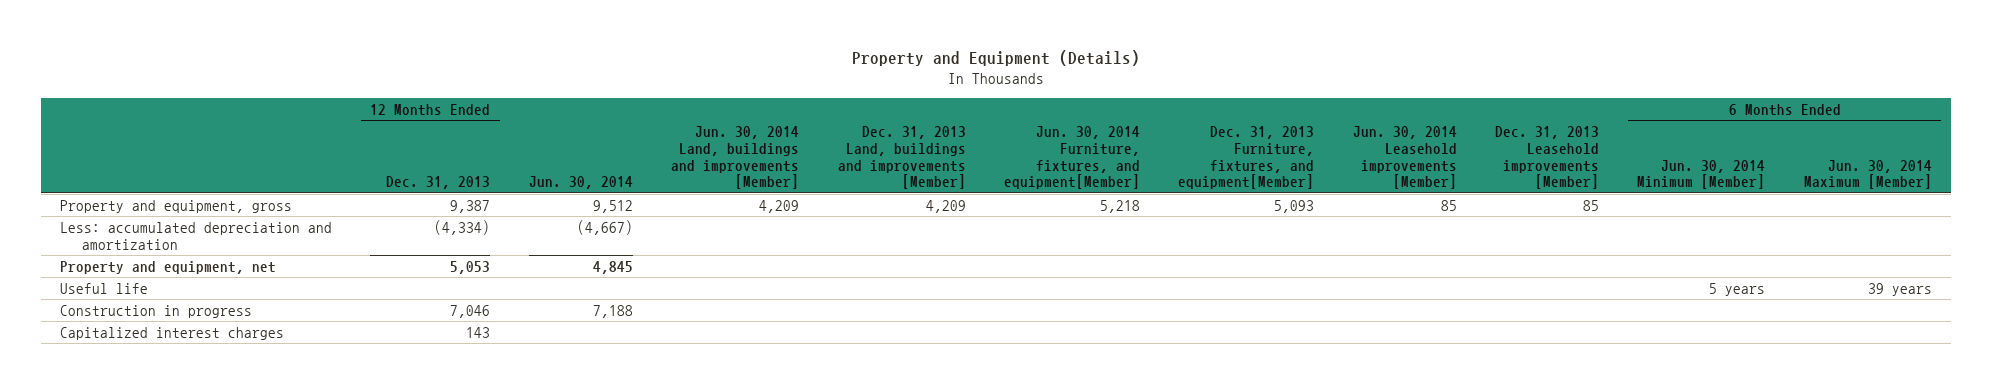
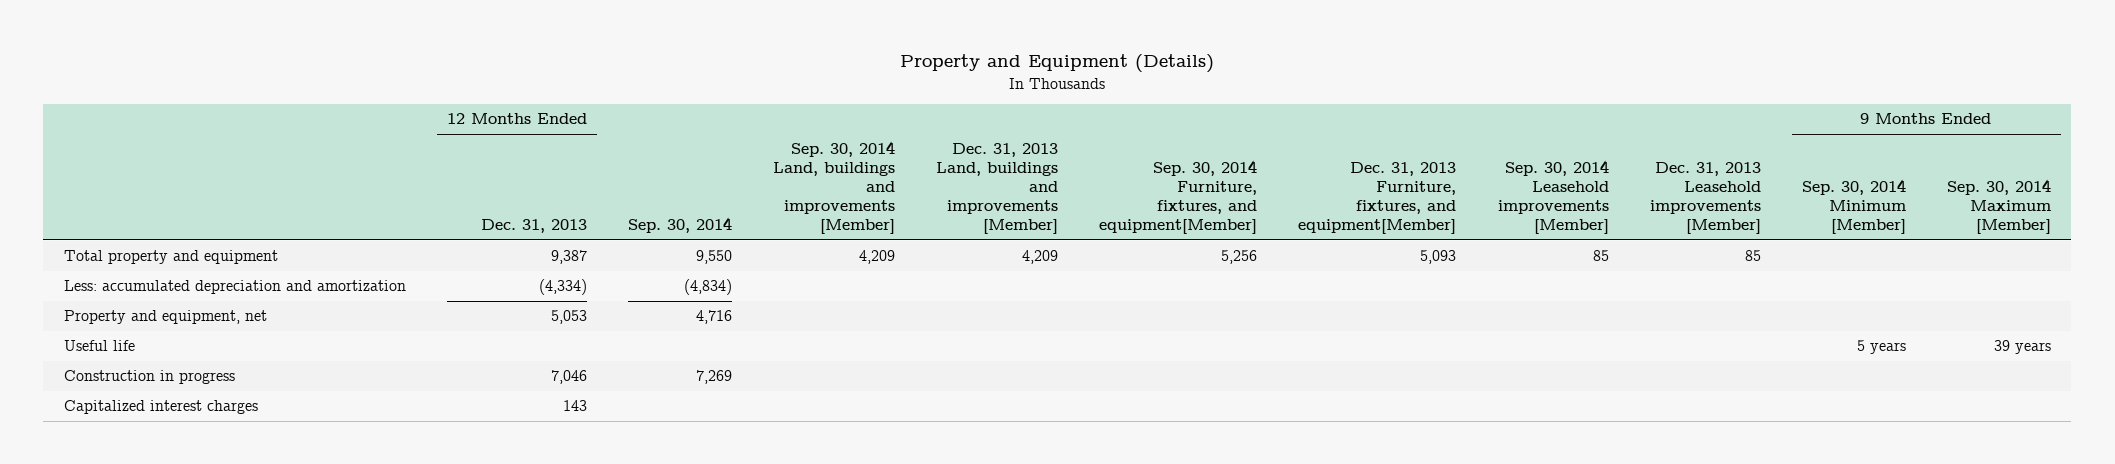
- | 12 Months Ended Dec. 31, 2013 | Jun. 30, 2014 | Jun. 30, 2014 Land, buildings and improvements [Member] | Dec. 31, 2013 Land, buildings and improvements [Member] | Jun. 30, 2014 Furniture, fixtures, and equipment[Member] | Dec. 31, 2013 Furniture, fixtures, and equipment[Member] | Jun. 30, 2014 Leasehold improvements [Member] | Dec. 31, 2013 Leasehold improvements [Member] | 6 Months Ended Jun. 30, 2014 Minimum [Member] | 6 Months Ended Jun. 30, 2014 Maximum [Member]
+ | 12 Months Ended Dec. 31, 2013 | Sep. 30, 2014 | Sep. 30, 2014 Land, buildings and improvements [Member] | Dec. 31, 2013 Land, buildings and improvements [Member] | Sep. 30, 2014 Furniture, fixtures, and equipment[Member] | Dec. 31, 2013 Furniture, fixtures, and equipment[Member] | Sep. 30, 2014 Leasehold improvements [Member] | Dec. 31, 2013 Leasehold improvements [Member] | 9 Months Ended Sep. 30, 2014 Minimum [Member] | 9 Months Ended Sep. 30, 2014 Maximum [Member]
- Property and equipment, gross | 9,387 | 9,512 | 4,209 | 4,209 | 5,218 | 5,093 | 85 | 85 | |
+ Total property and equipment | 9,387 | 9,550 | 4,209 | 4,209 | 5,256 | 5,093 | 85 | 85 | |

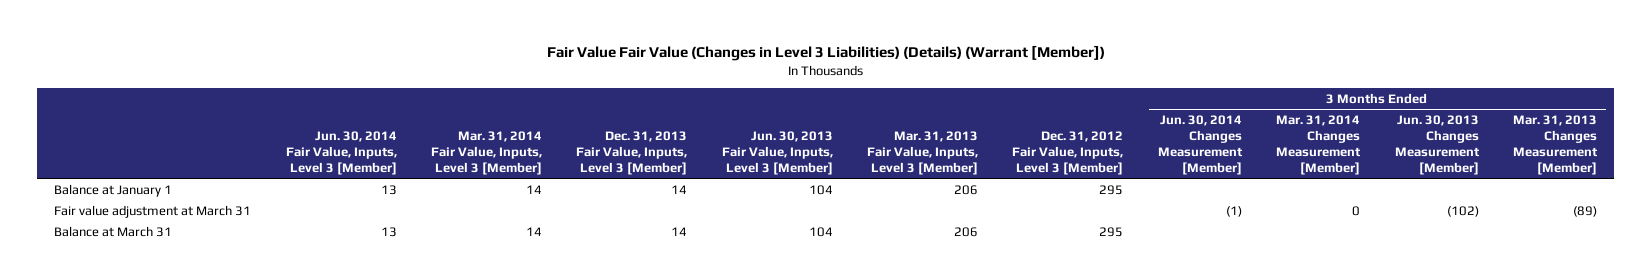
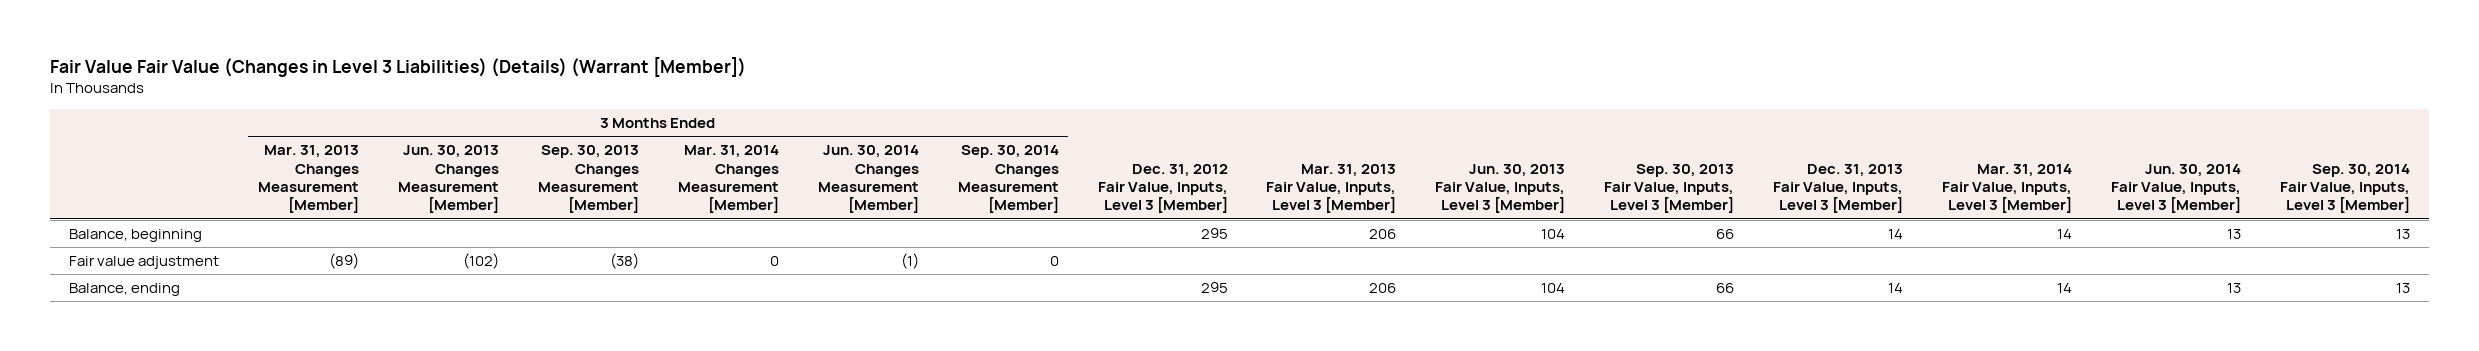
- | Jun. 30, 2014 Fair Value, Inputs, Level 3 [Member] | Mar. 31, 2014 Fair Value, Inputs, Level 3 [Member] | Dec. 31, 2013 Fair Value, Inputs, Level 3 [Member] | Jun. 30, 2013 Fair Value, Inputs, Level 3 [Member] | Mar. 31, 2013 Fair Value, Inputs, Level 3 [Member] | Dec. 31, 2012 Fair Value, Inputs, Level 3 [Member] | 3 Months Ended Jun. 30, 2014 Changes Measurement [Member] | 3 Months Ended Mar. 31, 2014 Changes Measurement [Member] | 3 Months Ended Jun. 30, 2013 Changes Measurement [Member] | 3 Months Ended Mar. 31, 2013 Changes Measurement [Member]
+ | 3 Months Ended Mar. 31, 2013 Changes Measurement [Member] | 3 Months Ended Jun. 30, 2013 Changes Measurement [Member] | 3 Months Ended Sep. 30, 2013 Changes Measurement [Member] | 3 Months Ended Mar. 31, 2014 Changes Measurement [Member] | 3 Months Ended Jun. 30, 2014 Changes Measurement [Member] | 3 Months Ended Sep. 30, 2014 Changes Measurement [Member] | Dec. 31, 2012 Fair Value, Inputs, Level 3 [Member] | Mar. 31, 2013 Fair Value, Inputs, Level 3 [Member] | Jun. 30, 2013 Fair Value, Inputs, Level 3 [Member] | Sep. 30, 2013 Fair Value, Inputs, Level 3 [Member] | Dec. 31, 2013 Fair Value, Inputs, Level 3 [Member] | Mar. 31, 2014 Fair Value, Inputs, Level 3 [Member] | Jun. 30, 2014 Fair Value, Inputs, Level 3 [Member] | Sep. 30, 2014 Fair Value, Inputs, Level 3 [Member]
- Balance at January 1 | 13 | 14 | 14 | 104 | 206 | 295 | | | |
- Fair value adjustment at March 31 | | | | | | | (1) | 0 | (102) | (89)
- Balance at March 31 | 13 | 14 | 14 | 104 | 206 | 295 | | | |
+ Balance, beginning | | | | | | | 295 | 206 | 104 | 66 | 14 | 14 | 13 | 13
+ Fair value adjustment | (89) | (102) | (38) | 0 | (1) | 0 | | | | | | | |
+ Balance, ending | | | | | | | 295 | 206 | 104 | 66 | 14 | 14 | 13 | 13

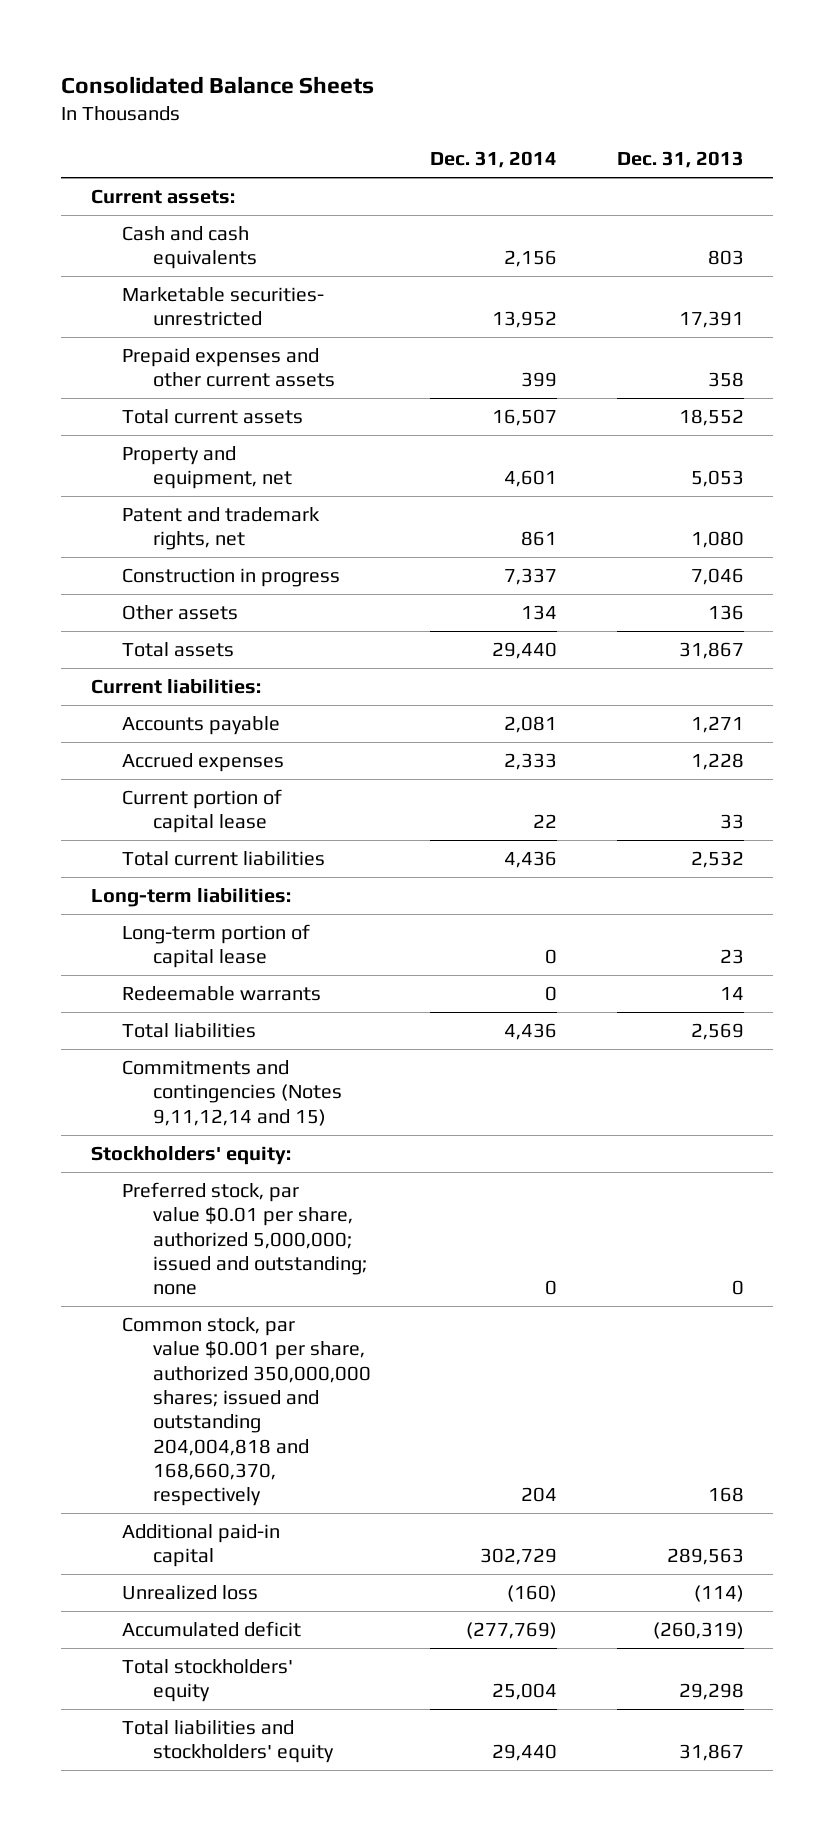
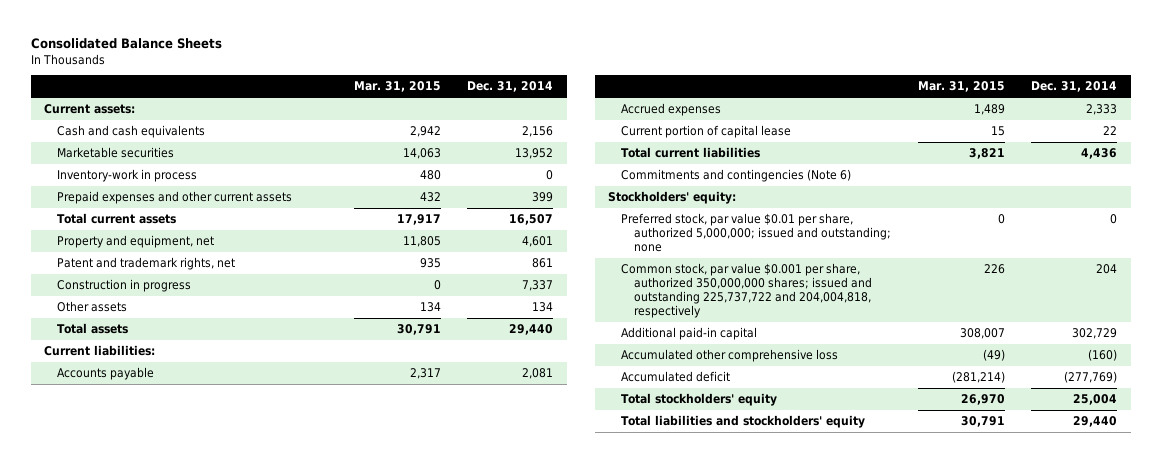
- | Dec. 31, 2014 | Dec. 31, 2013
+ | Mar. 31, 2015 | Dec. 31, 2014
- Marketable securities- unrestricted | 13,952 | 17,391
+ Marketable securities | 14,063 | 13,952
+ Inventory-work in process | 480 | 0
- Long-term liabilities:
- Long-term portion of capital lease | 0 | 23
- Redeemable warrants | 0 | 14
- Total liabilities | 4,436 | 2,569
- Commitments and contingencies (Notes 9,11,12,14 and 15)
+ Commitments and contingencies (Note 6)
- Common stock, par value $0.001 per share, authorized 350,000,000 shares; issued and outstanding 204,004,818 and 168,660,370, respectively | 204 | 168
+ Common stock, par value $0.001 per share, authorized 350,000,000 shares; issued and outstanding 225,737,722 and 204,004,818, respectively | 226 | 204
- Unrealized loss | (160) | (114)
+ Accumulated other comprehensive loss | (49) | (160)

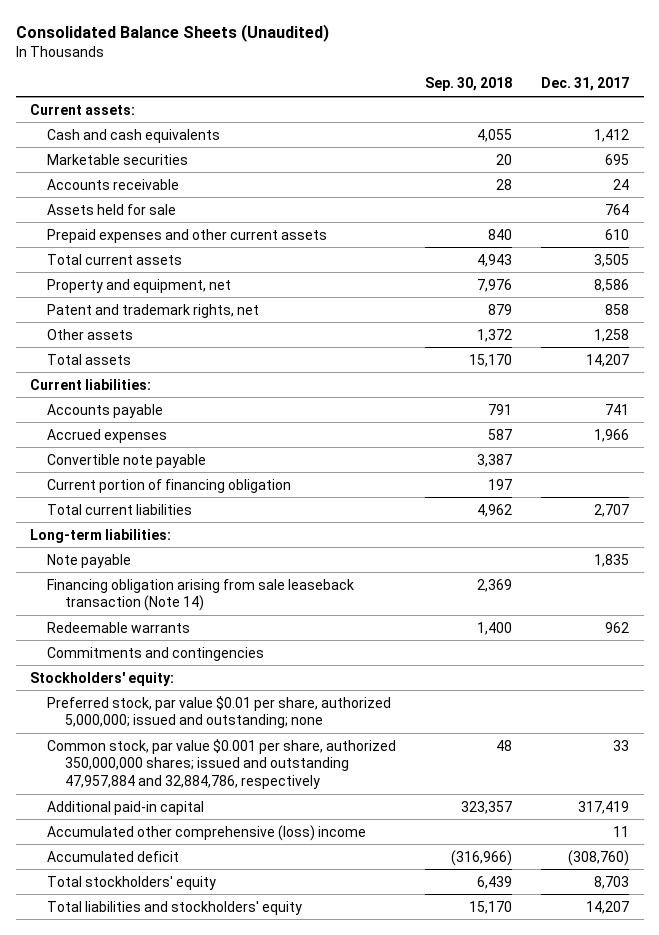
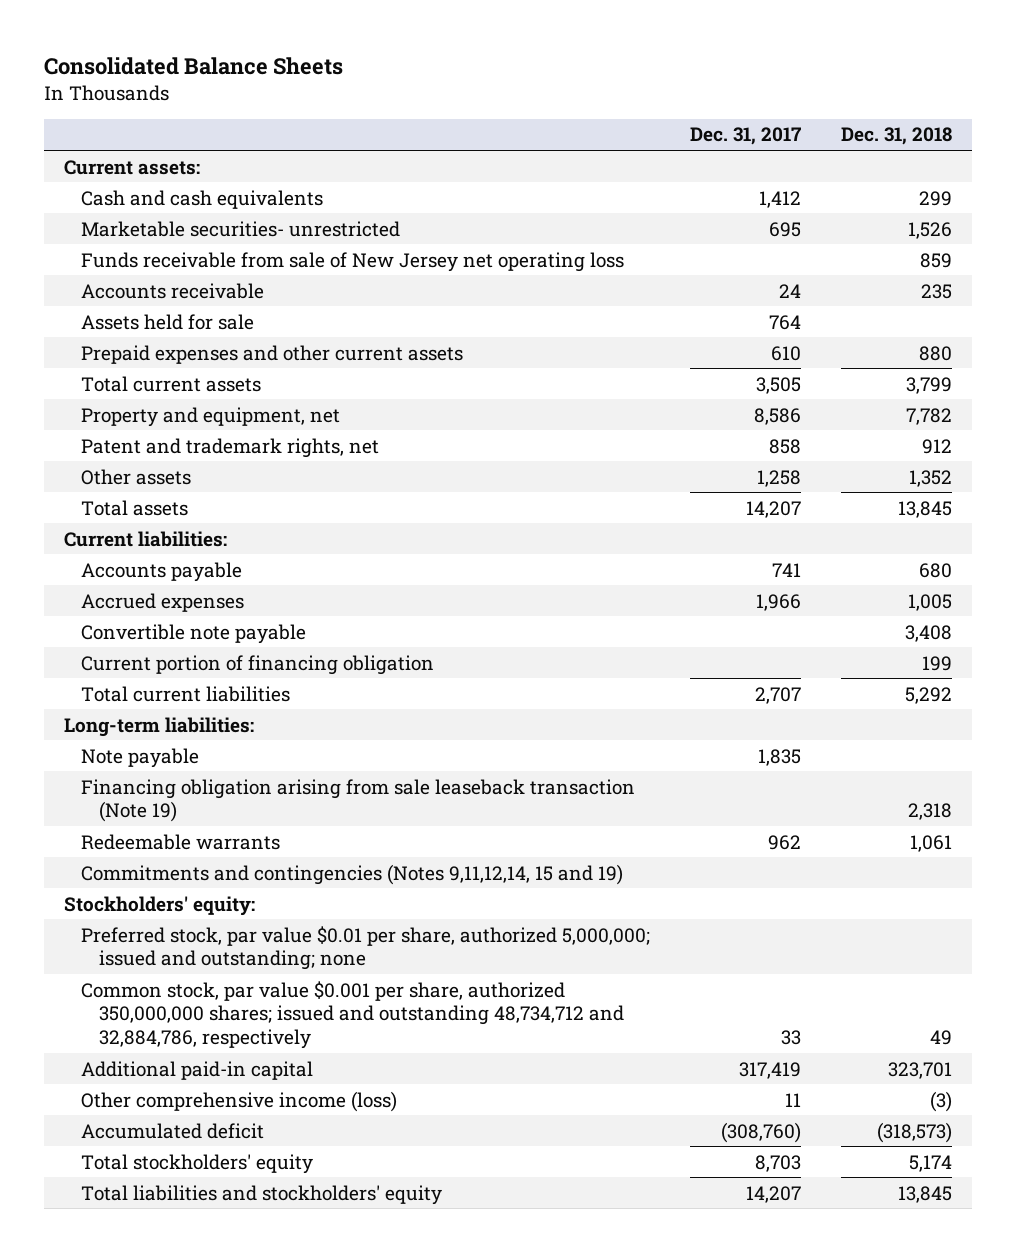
- Consolidated Balance Sheets (Unaudited)
+ Consolidated Balance Sheets
- | Sep. 30, 2018 | Dec. 31, 2017
+ | Dec. 31, 2017 | Dec. 31, 2018
- Marketable securities | 20 | 695
+ Marketable securities- unrestricted | 695 | 1,526
+ Funds receivable from sale of New Jersey net operating loss | | 859
- Financing obligation arising from sale leaseback transaction (Note 14) | 2,369 |
+ Financing obligation arising from sale leaseback transaction (Note 19) | | 2,318
- Commitments and contingencies
+ Commitments and contingencies (Notes 9,11,12,14, 15 and 19)
- Common stock, par value $0.001 per share, authorized 350,000,000 shares; issued and outstanding 47,957,884 and 32,884,786, respectively | 48 | 33
+ Common stock, par value $0.001 per share, authorized 350,000,000 shares; issued and outstanding 48,734,712 and 32,884,786, respectively | 33 | 49
- Accumulated other comprehensive (loss) income | | 11
+ Other comprehensive income (loss) | 11 | (3)

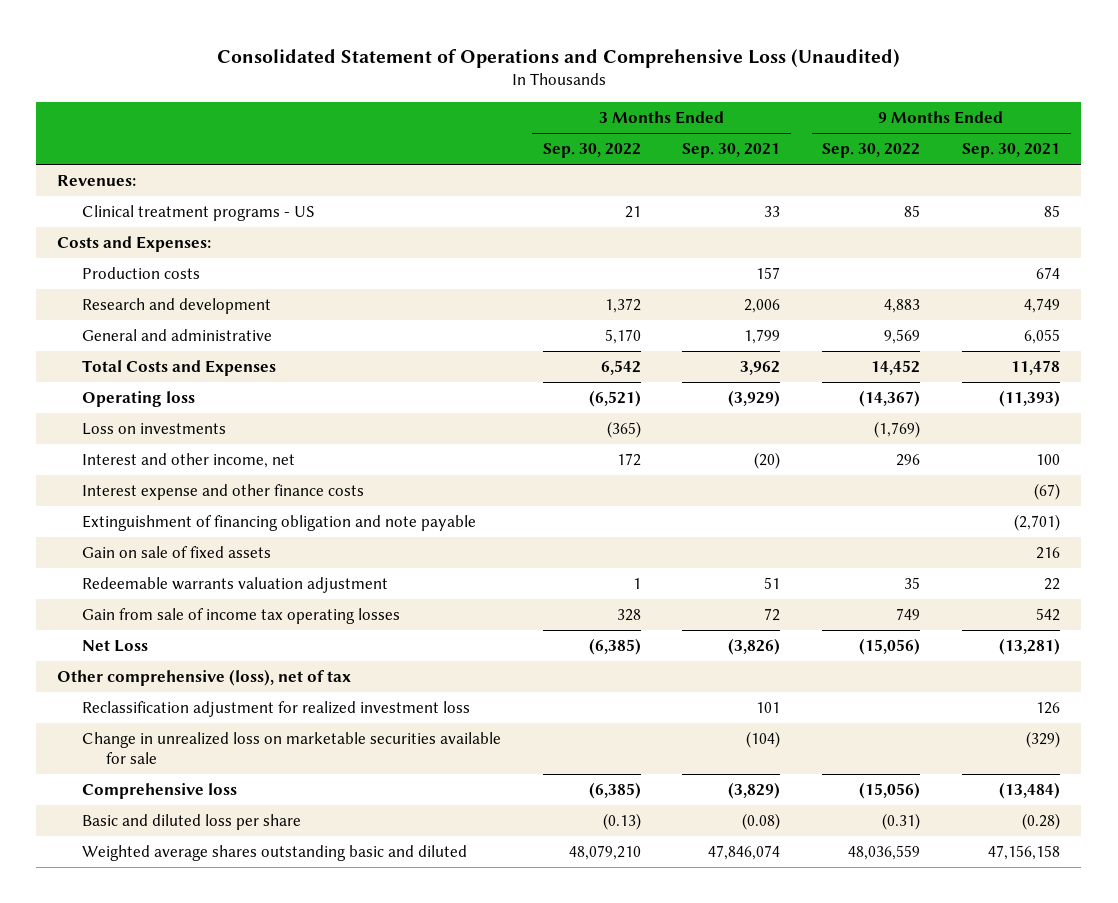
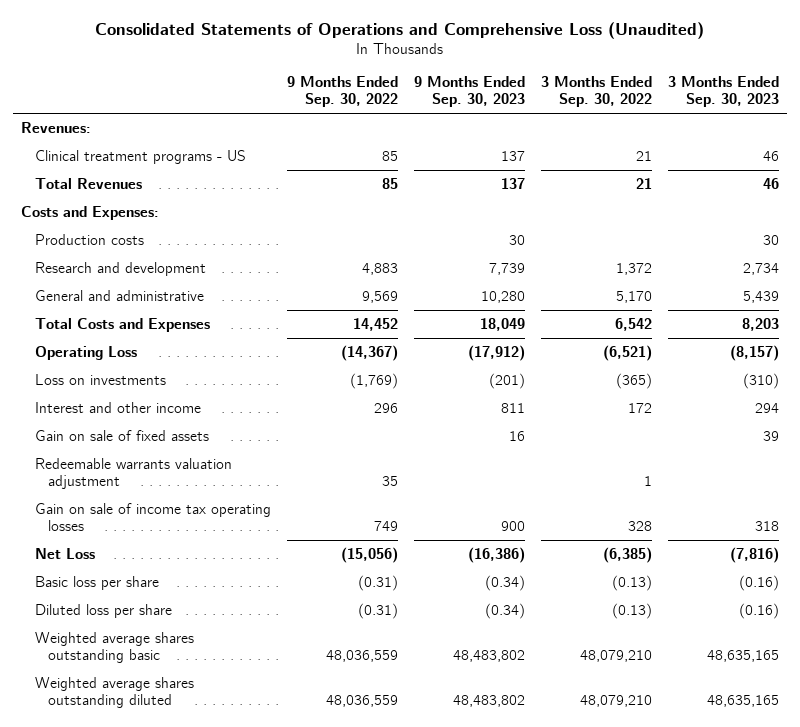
- Consolidated Statement of Operations and Comprehensive Loss (Unaudited)
+ Consolidated Statements of Operations and Comprehensive Loss (Unaudited)
- | 3 Months Ended Sep. 30, 2022 | 3 Months Ended Sep. 30, 2021 | 9 Months Ended Sep. 30, 2022 | 9 Months Ended Sep. 30, 2021
+ | 9 Months Ended Sep. 30, 2022 | 9 Months Ended Sep. 30, 2023 | 3 Months Ended Sep. 30, 2022 | 3 Months Ended Sep. 30, 2023
+ Total Revenues | 85 | 137 | 21 | 46
- Operating loss | (6,521) | (3,929) | (14,367) | (11,393)
+ Operating Loss | (14,367) | (17,912) | (6,521) | (8,157)
- Interest and other income, net | 172 | (20) | 296 | 100
- Interest expense and other finance costs | | | | (67)
- Extinguishment of financing obligation and note payable | | | | (2,701)
+ Interest and other income | 296 | 811 | 172 | 294
- Gain from sale of income tax operating losses | 328 | 72 | 749 | 542
+ Gain on sale of income tax operating losses | 749 | 900 | 328 | 318
- Other comprehensive (loss), net of tax
- Reclassification adjustment for realized investment loss | | 101 | | 126
- Change in unrealized loss on marketable securities available for sale | | (104) | | (329)
- Comprehensive loss | (6,385) | (3,829) | (15,056) | (13,484)
- Basic and diluted loss per share | (0.13) | (0.08) | (0.31) | (0.28)
- Weighted average shares outstanding basic and diluted | 48,079,210 | 47,846,074 | 48,036,559 | 47,156,158
+ Basic loss per share | (0.31) | (0.34) | (0.13) | (0.16)
+ Diluted loss per share | (0.31) | (0.34) | (0.13) | (0.16)
+ Weighted average shares outstanding basic | 48,036,559 | 48,483,802 | 48,079,210 | 48,635,165
+ Weighted average shares outstanding diluted | 48,036,559 | 48,483,802 | 48,079,210 | 48,635,165

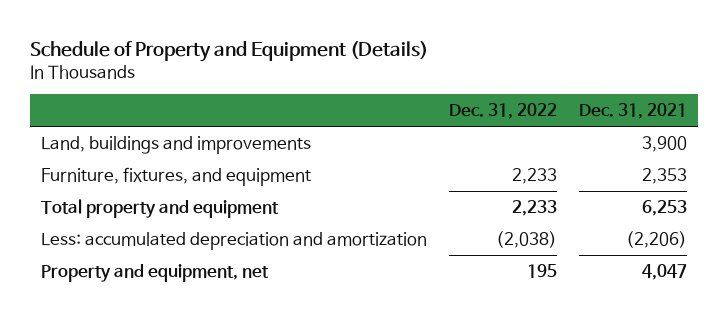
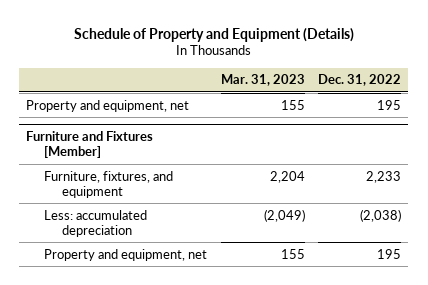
- | Dec. 31, 2022 | Dec. 31, 2021
+ | Mar. 31, 2023 | Dec. 31, 2022
- Land, buildings and improvements | | 3,900
+ Property and equipment, net | 155 | 195
+ Furniture and Fixtures [Member]
- Total property and equipment | 2,233 | 6,253
- Less: accumulated depreciation and amortization | (2,038) | (2,206)
+ Less: accumulated depreciation | (2,049) | (2,038)

